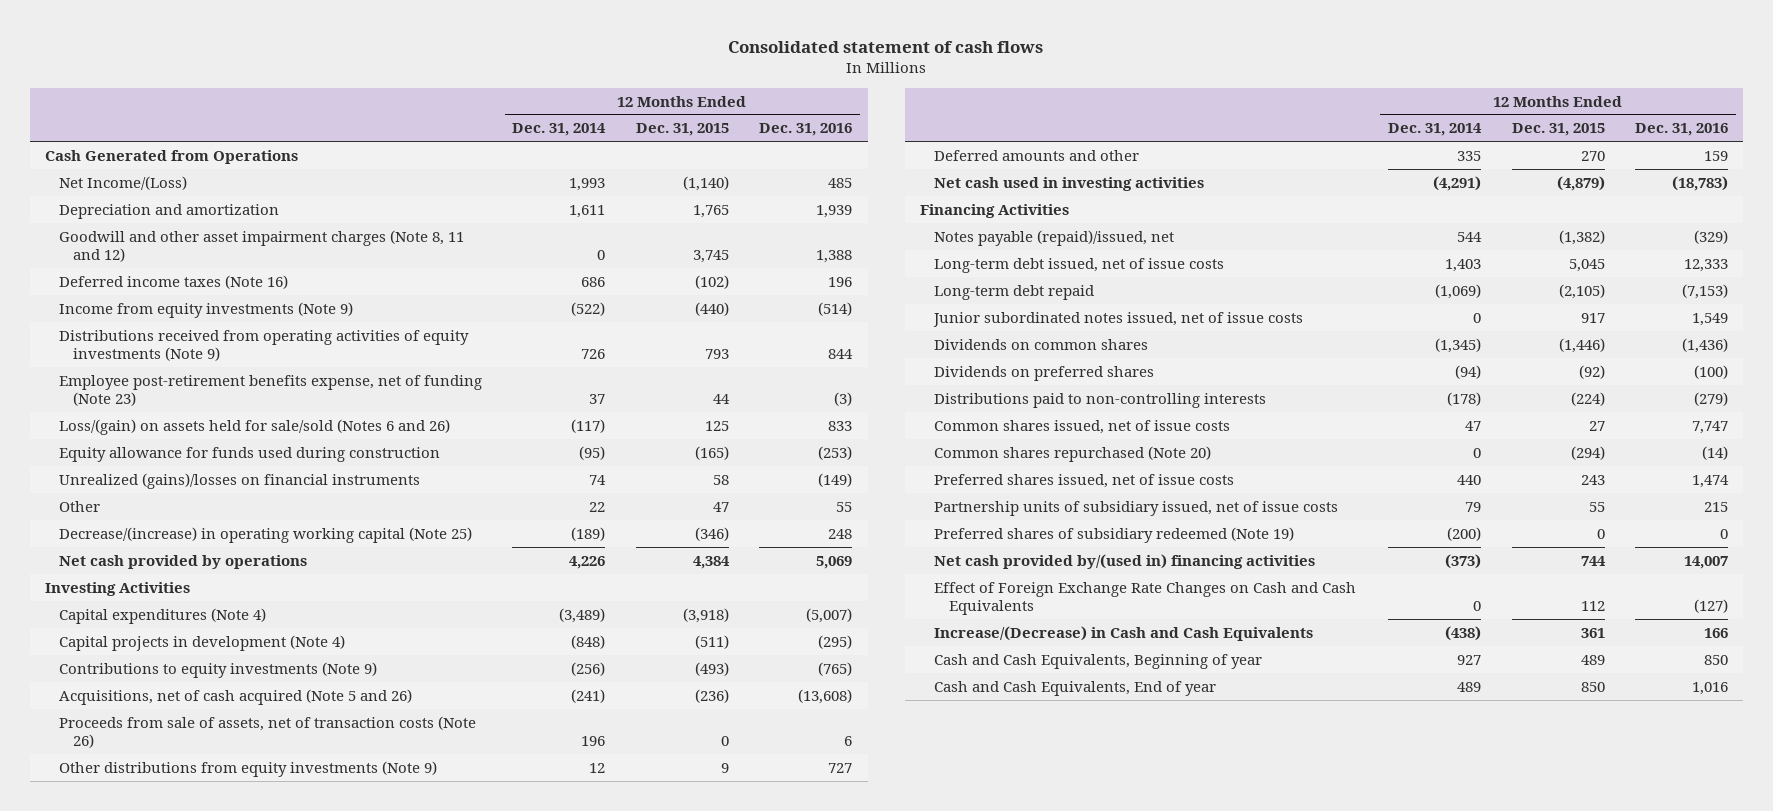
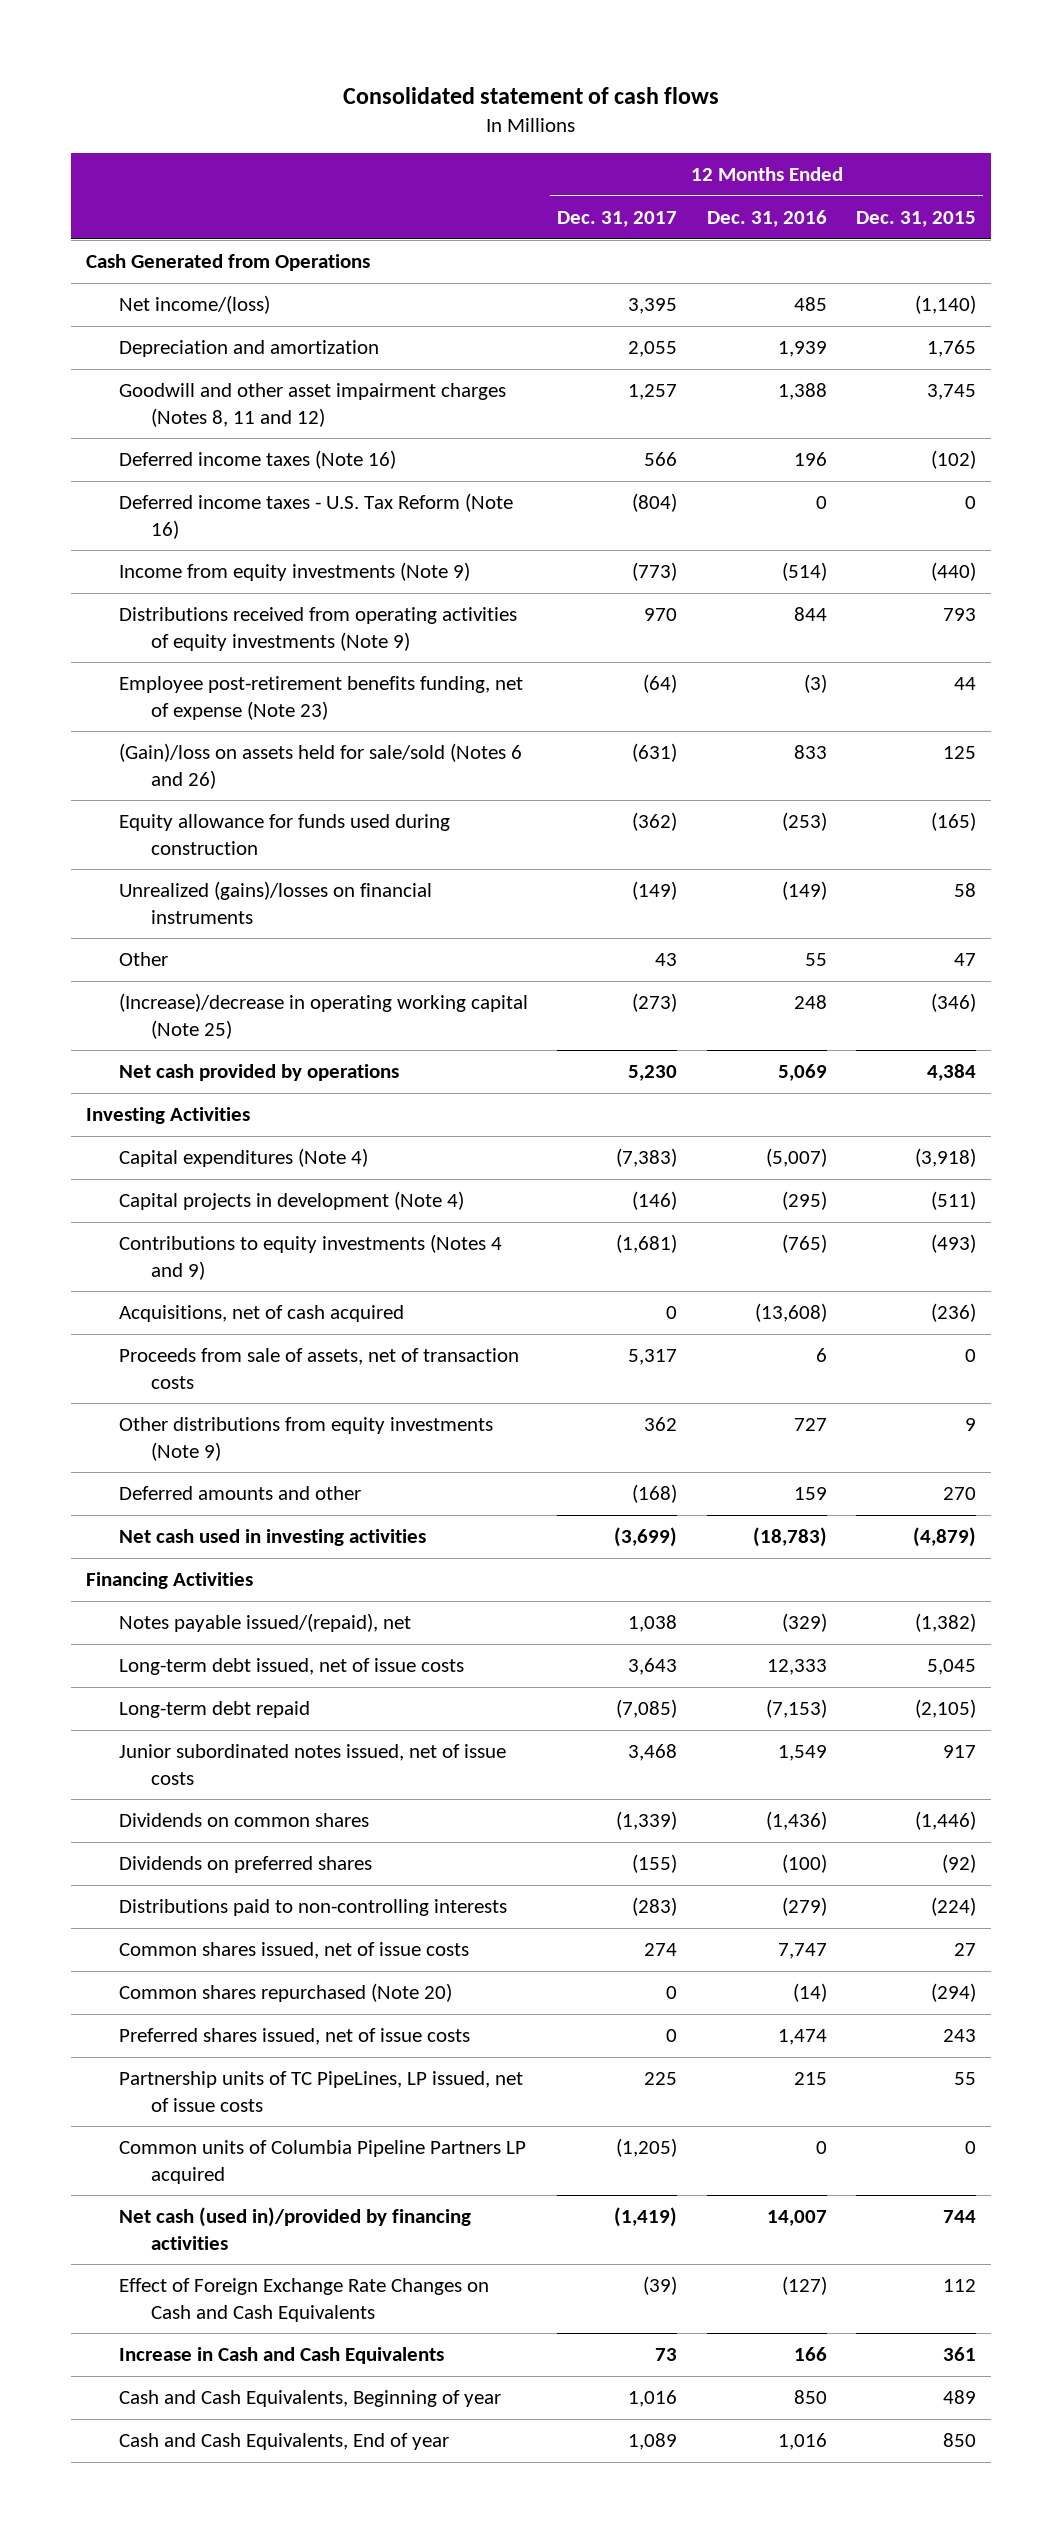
- | 12 Months Ended Dec. 31, 2014 | 12 Months Ended Dec. 31, 2015 | 12 Months Ended Dec. 31, 2016
+ | 12 Months Ended Dec. 31, 2017 | 12 Months Ended Dec. 31, 2016 | 12 Months Ended Dec. 31, 2015
- Net Income/(Loss) | 1,993 | (1,140) | 485
+ Net income/(loss) | 3,395 | 485 | (1,140)
- Goodwill and other asset impairment charges (Note 8, 11 and 12) | 0 | 3,745 | 1,388
+ Goodwill and other asset impairment charges (Notes 8, 11 and 12) | 1,257 | 1,388 | 3,745
+ Deferred income taxes - U.S. Tax Reform (Note 16) | (804) | 0 | 0
- Employee post-retirement benefits expense, net of funding (Note 23) | 37 | 44 | (3)
- Loss/(gain) on assets held for sale/sold (Notes 6 and 26) | (117) | 125 | 833
+ Employee post-retirement benefits funding, net of expense (Note 23) | (64) | (3) | 44
+ (Gain)/loss on assets held for sale/sold (Notes 6 and 26) | (631) | 833 | 125
- Decrease/(increase) in operating working capital (Note 25) | (189) | (346) | 248
+ (Increase)/decrease in operating working capital (Note 25) | (273) | 248 | (346)
- Contributions to equity investments (Note 9) | (256) | (493) | (765)
- Acquisitions, net of cash acquired (Note 5 and 26) | (241) | (236) | (13,608)
- Proceeds from sale of assets, net of transaction costs (Note 26) | 196 | 0 | 6
+ Contributions to equity investments (Notes 4 and 9) | (1,681) | (765) | (493)
+ Acquisitions, net of cash acquired | 0 | (13,608) | (236)
+ Proceeds from sale of assets, net of transaction costs | 5,317 | 6 | 0
- Notes payable (repaid)/issued, net | 544 | (1,382) | (329)
+ Notes payable issued/(repaid), net | 1,038 | (329) | (1,382)
- Partnership units of subsidiary issued, net of issue costs | 79 | 55 | 215
- Preferred shares of subsidiary redeemed (Note 19) | (200) | 0 | 0
- Net cash provided by/(used in) financing activities | (373) | 744 | 14,007
+ Partnership units of TC PipeLines, LP issued, net of issue costs | 225 | 215 | 55
+ Common units of Columbia Pipeline Partners LP acquired | (1,205) | 0 | 0
+ Net cash (used in)/provided by financing activities | (1,419) | 14,007 | 744
- Increase/(Decrease) in Cash and Cash Equivalents | (438) | 361 | 166
+ Increase in Cash and Cash Equivalents | 73 | 166 | 361

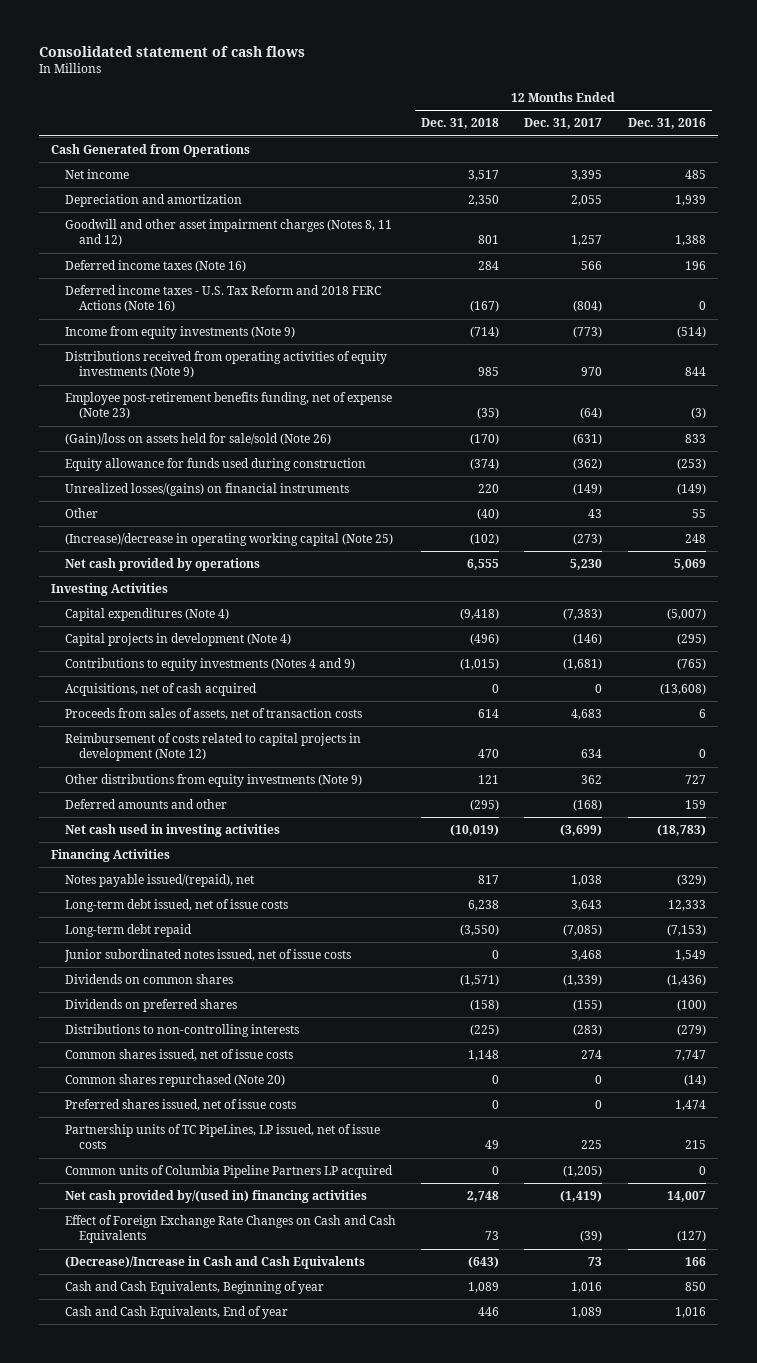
- | 12 Months Ended Dec. 31, 2017 | 12 Months Ended Dec. 31, 2016 | 12 Months Ended Dec. 31, 2015
+ | 12 Months Ended Dec. 31, 2018 | 12 Months Ended Dec. 31, 2017 | 12 Months Ended Dec. 31, 2016
- Net income/(loss) | 3,395 | 485 | (1,140)
+ Net income | 3,517 | 3,395 | 485
- Deferred income taxes - U.S. Tax Reform (Note 16) | (804) | 0 | 0
+ Deferred income taxes - U.S. Tax Reform and 2018 FERC Actions (Note 16) | (167) | (804) | 0
- (Gain)/loss on assets held for sale/sold (Notes 6 and 26) | (631) | 833 | 125
+ (Gain)/loss on assets held for sale/sold (Note 26) | (170) | (631) | 833
- Unrealized (gains)/losses on financial instruments | (149) | (149) | 58
+ Unrealized losses/(gains) on financial instruments | 220 | (149) | (149)
- Proceeds from sale of assets, net of transaction costs | 5,317 | 6 | 0
+ Proceeds from sales of assets, net of transaction costs | 614 | 4,683 | 6
+ Reimbursement of costs related to capital projects in development (Note 12) | 470 | 634 | 0
- Distributions paid to non-controlling interests | (283) | (279) | (224)
+ Distributions to non-controlling interests | (225) | (283) | (279)
- Net cash (used in)/provided by financing activities | (1,419) | 14,007 | 744
+ Net cash provided by/(used in) financing activities | 2,748 | (1,419) | 14,007
- Increase in Cash and Cash Equivalents | 73 | 166 | 361
+ (Decrease)/Increase in Cash and Cash Equivalents | (643) | 73 | 166

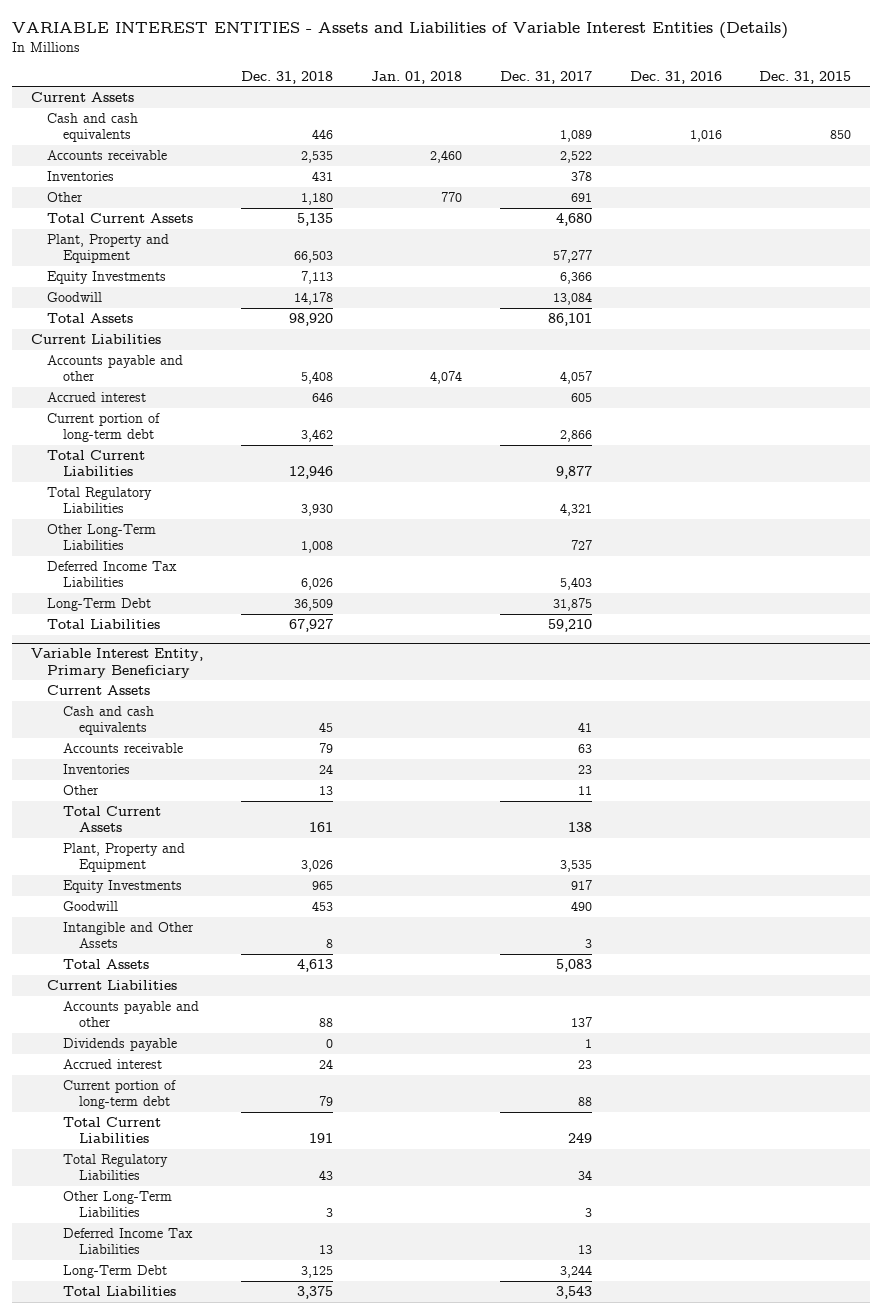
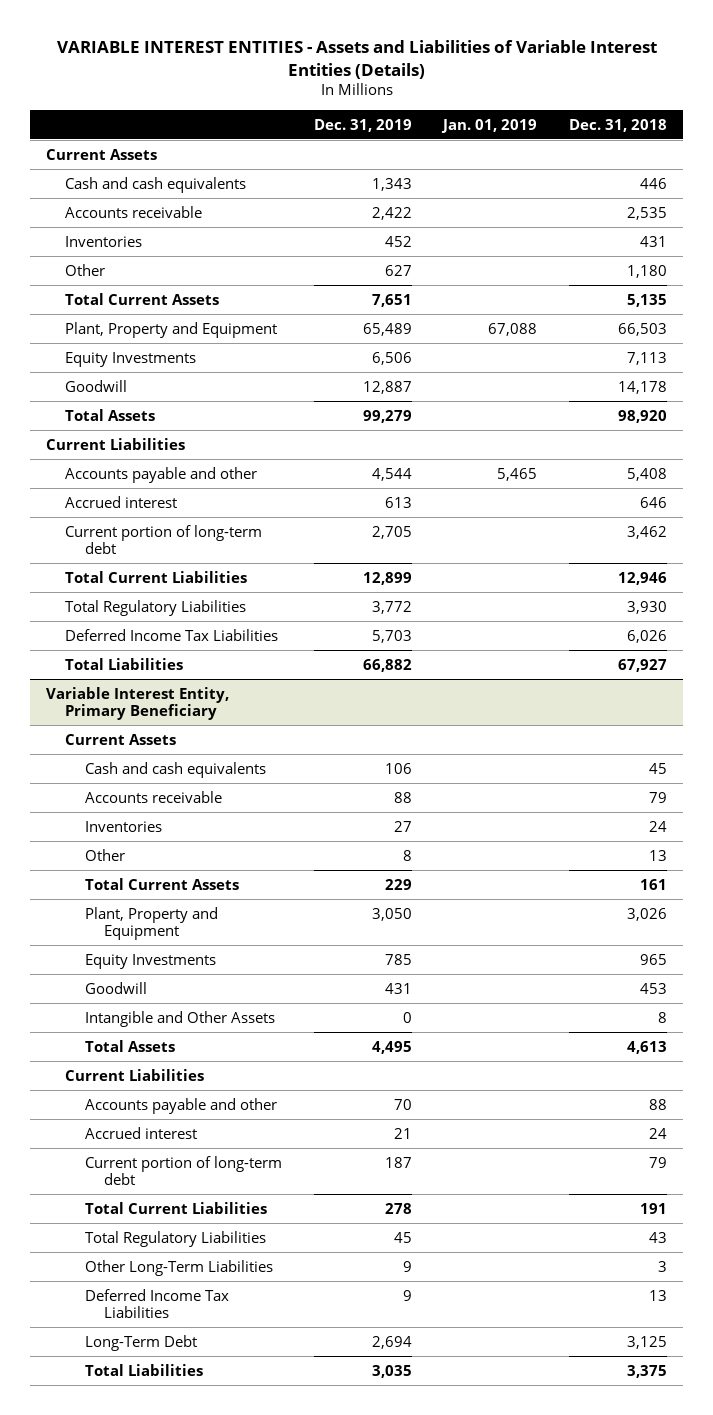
- | Dec. 31, 2018 | Jan. 01, 2018 | Dec. 31, 2017 | Dec. 31, 2016 | Dec. 31, 2015
+ | Dec. 31, 2019 | Jan. 01, 2019 | Dec. 31, 2018
- Other Long-Term Liabilities | 1,008 | | 727 | |
- Long-Term Debt | 36,509 | | 31,875 | |
@ Variable Interest Entity, Primary Beneficiary
- Dividends payable | 0 | | 1 | |

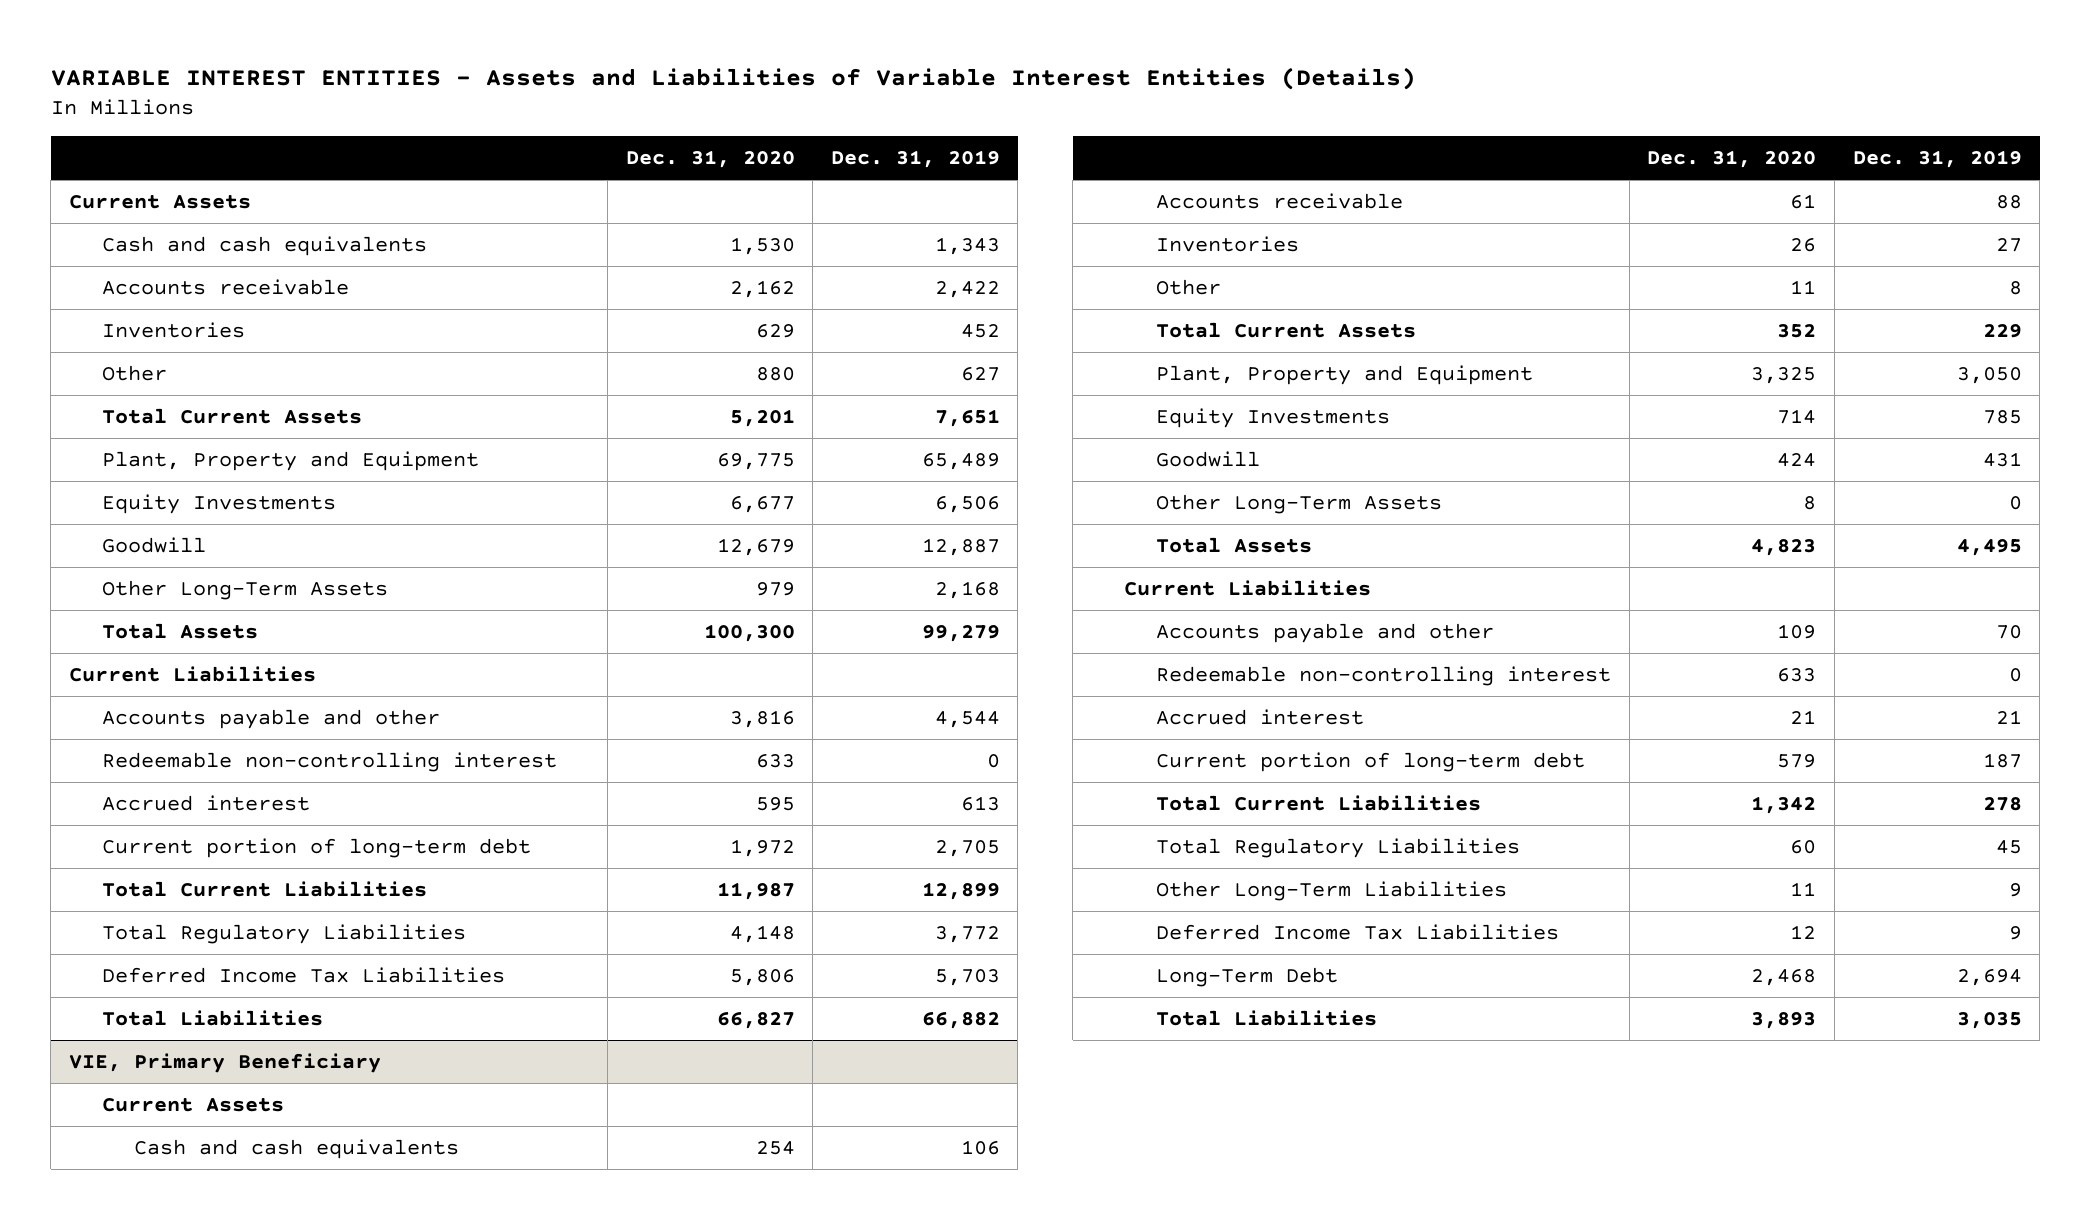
- | Dec. 31, 2019 | Jan. 01, 2019 | Dec. 31, 2018
+ | Dec. 31, 2020 | Dec. 31, 2019
+ Other Long-Term Assets | 979 | 2,168
+ Redeemable non-controlling interest | 633 | 0
- Variable Interest Entity, Primary Beneficiary
+ VIE, Primary Beneficiary
- Intangible and Other Assets | 0 | | 8
+ Other Long-Term Assets | 8 | 0
+ Redeemable non-controlling interest | 633 | 0

